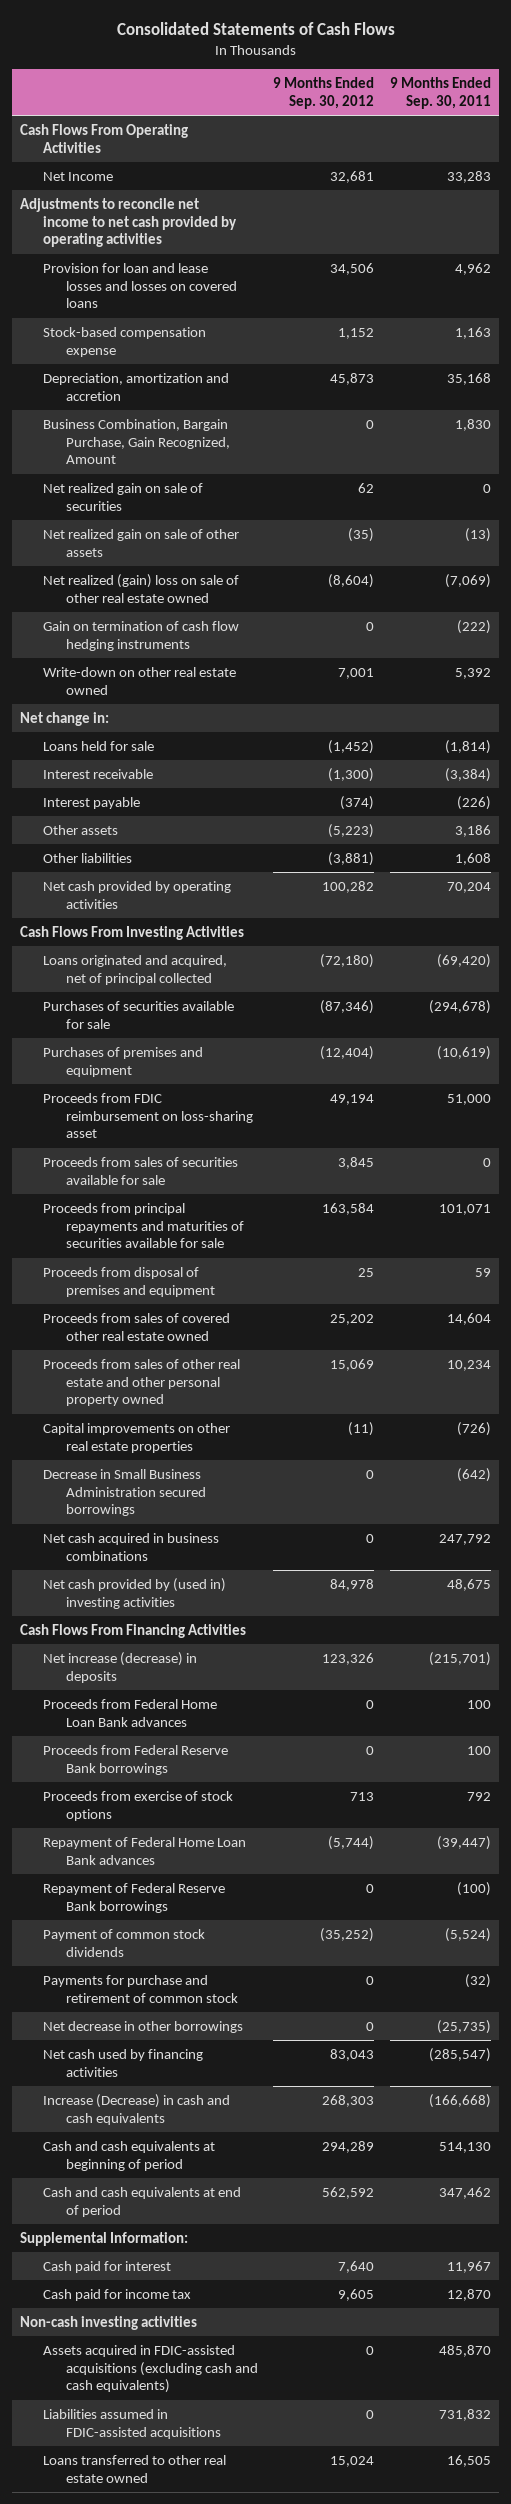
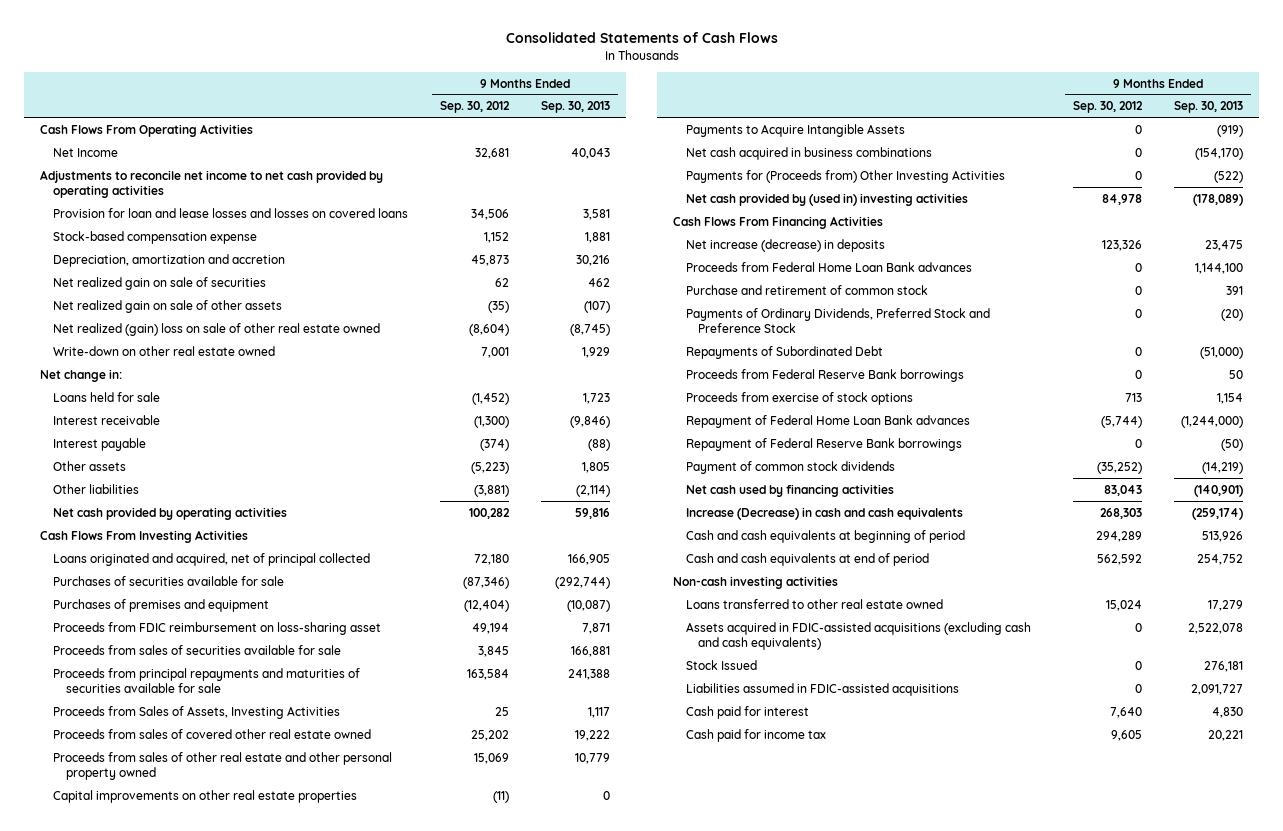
- | 9 Months Ended Sep. 30, 2012 | 9 Months Ended Sep. 30, 2011
+ | 9 Months Ended Sep. 30, 2012 | 9 Months Ended Sep. 30, 2013
- Business Combination, Bargain Purchase, Gain Recognized, Amount | 0 | 1,830
- Gain on termination of cash flow hedging instruments | 0 | (222)
- Loans originated and acquired, net of principal collected | (72,180) | (69,420)
+ Loans originated and acquired, net of principal collected | 72,180 | 166,905
- Proceeds from disposal of premises and equipment | 25 | 59
+ Proceeds from Sales of Assets, Investing Activities | 25 | 1,117
- Decrease in Small Business Administration secured borrowings | 0 | (642)
+ Payments to Acquire Intangible Assets | 0 | (919)
+ Payments for (Proceeds from) Other Investing Activities | 0 | (522)
+ Purchase and retirement of common stock | 0 | 391
+ Payments of Ordinary Dividends, Preferred Stock and Preference Stock | 0 | (20)
+ Repayments of Subordinated Debt | 0 | (51,000)
- Payments for purchase and retirement of common stock | 0 | (32)
- Net decrease in other borrowings | 0 | (25,735)
- Supplemental Information:
moved up: Loans transferred to other real estate owned | 15,024 | 17,279
+ Stock Issued | 0 | 276,181
moved down: Cash paid for interest | 7,640 | 4,830
moved down: Cash paid for income tax | 9,605 | 20,221

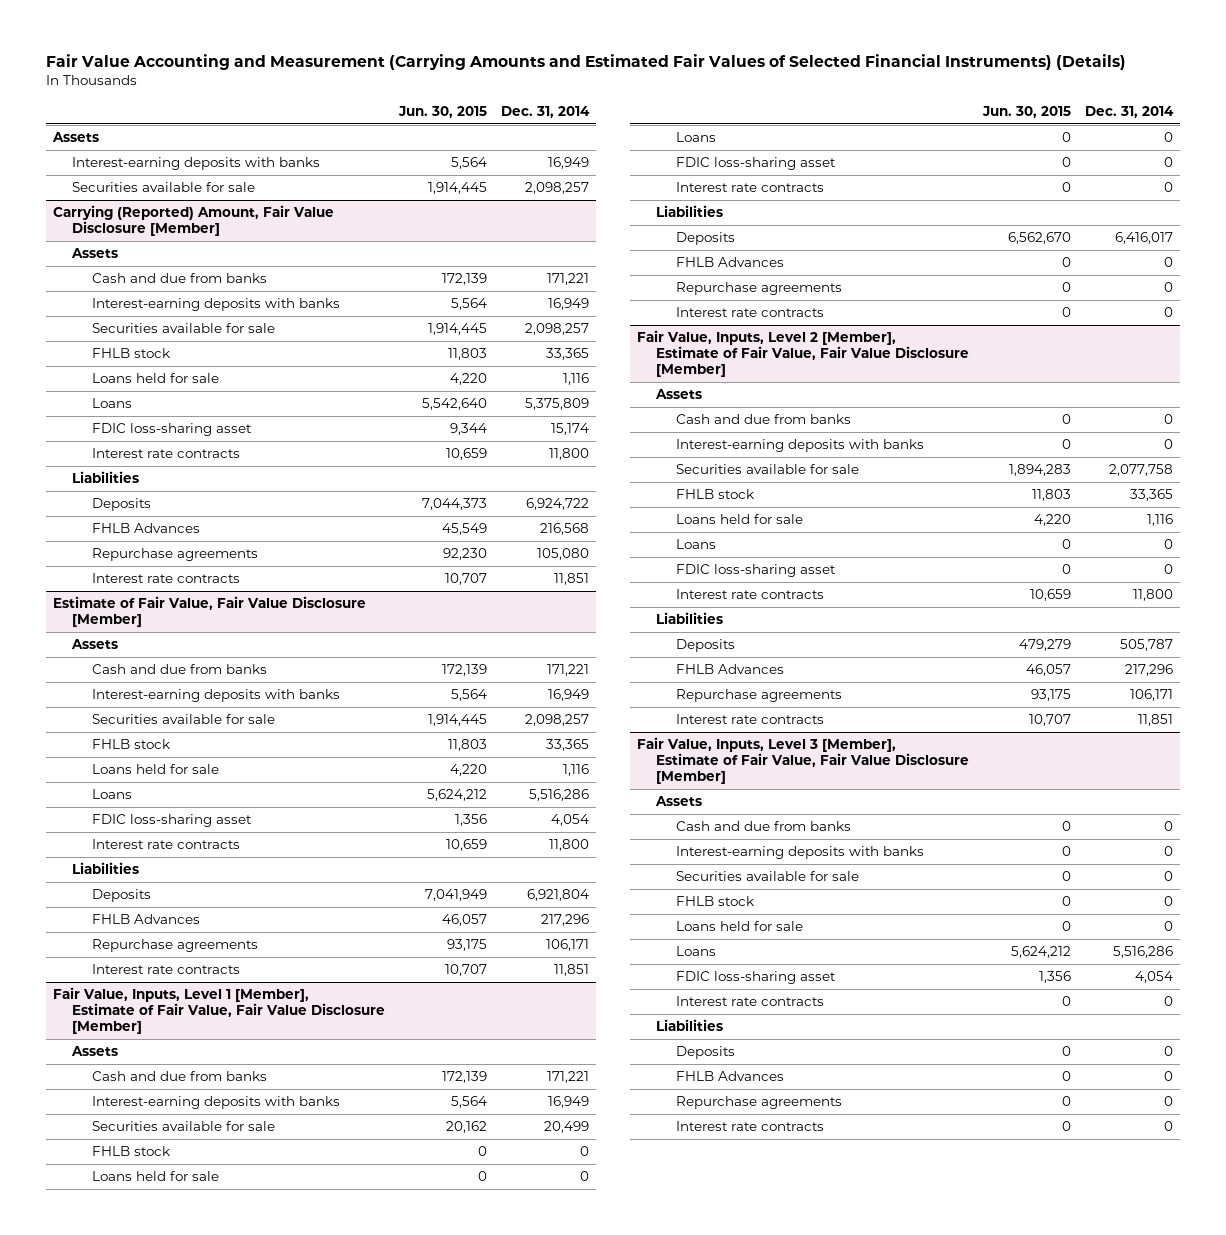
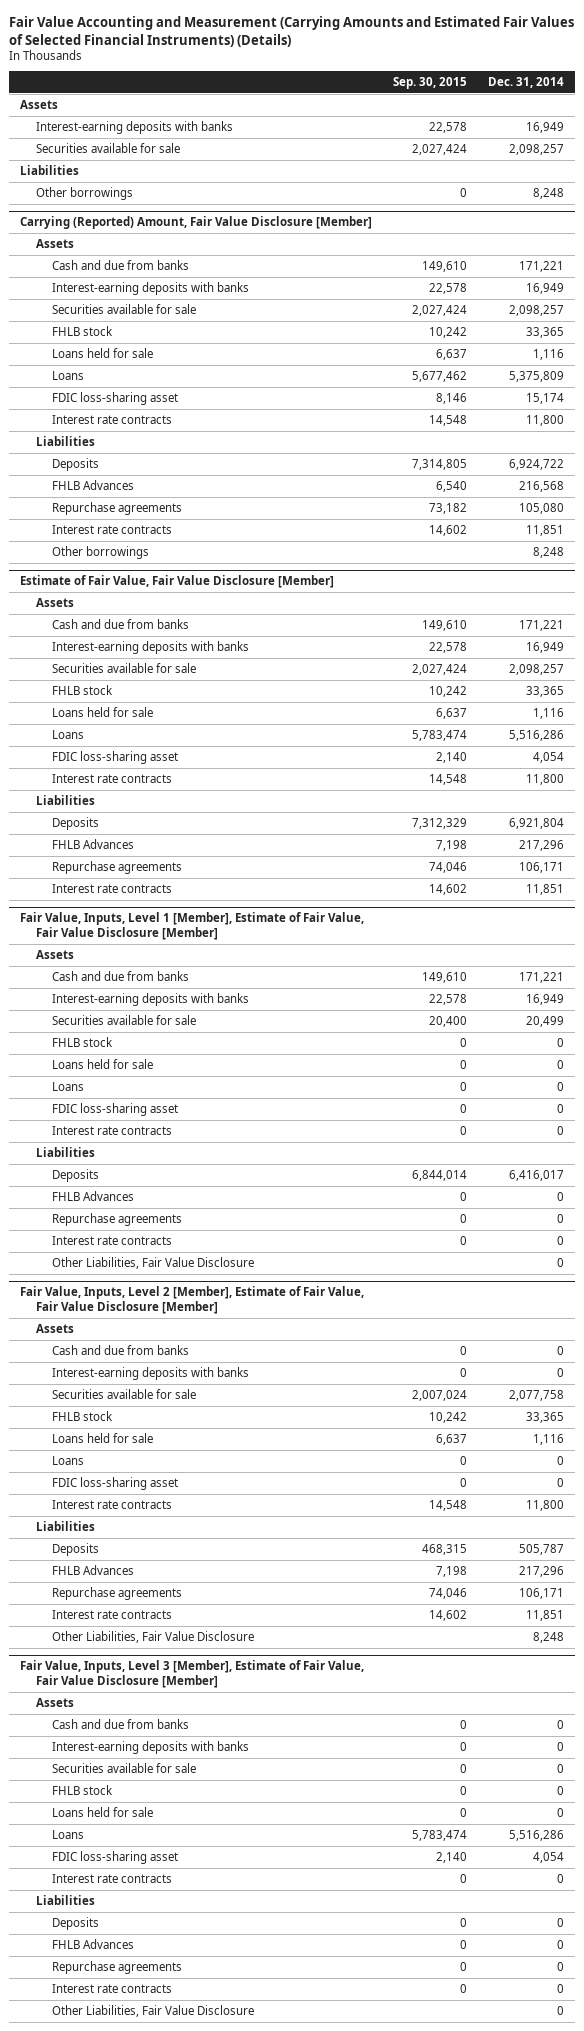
- | Jun. 30, 2015 | Dec. 31, 2014
+ | Sep. 30, 2015 | Dec. 31, 2014
+ Liabilities
+ Other borrowings | 0 | 8,248
@ Carrying (Reported) Amount, Fair Value Disclosure [Member]
+ Other borrowings | | 8,248
@ Fair Value, Inputs, Level 1 [Member], Estimate of Fair Value, Fair Value Disclosure [Member]
+ Other Liabilities, Fair Value Disclosure | | 0
@ Fair Value, Inputs, Level 2 [Member], Estimate of Fair Value, Fair Value Disclosure [Member]
+ Other Liabilities, Fair Value Disclosure | | 8,248
@ Fair Value, Inputs, Level 3 [Member], Estimate of Fair Value, Fair Value Disclosure [Member]
+ Other Liabilities, Fair Value Disclosure | | 0

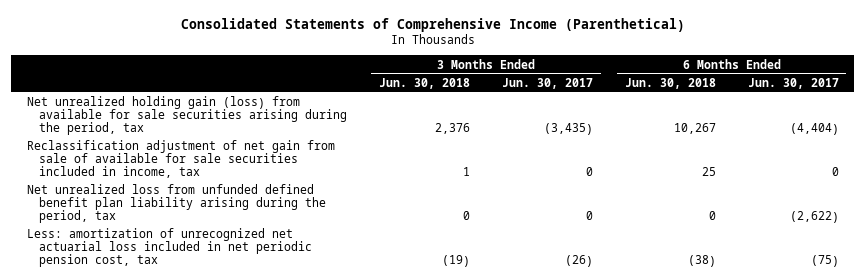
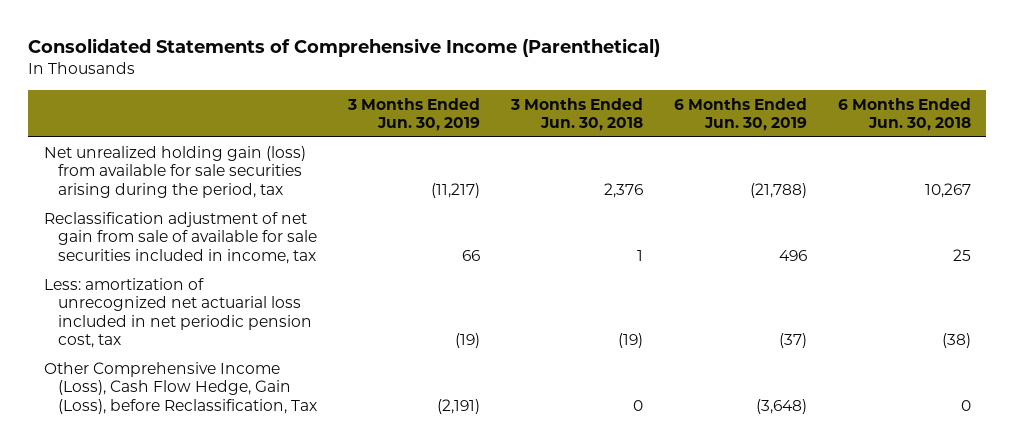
- | 3 Months Ended Jun. 30, 2018 | 3 Months Ended Jun. 30, 2017 | 6 Months Ended Jun. 30, 2018 | 6 Months Ended Jun. 30, 2017
+ | 3 Months Ended Jun. 30, 2019 | 3 Months Ended Jun. 30, 2018 | 6 Months Ended Jun. 30, 2019 | 6 Months Ended Jun. 30, 2018
- Net unrealized loss from unfunded defined benefit plan liability arising during the period, tax | 0 | 0 | 0 | (2,622)
+ Other Comprehensive Income (Loss), Cash Flow Hedge, Gain (Loss), before Reclassification, Tax | (2,191) | 0 | (3,648) | 0

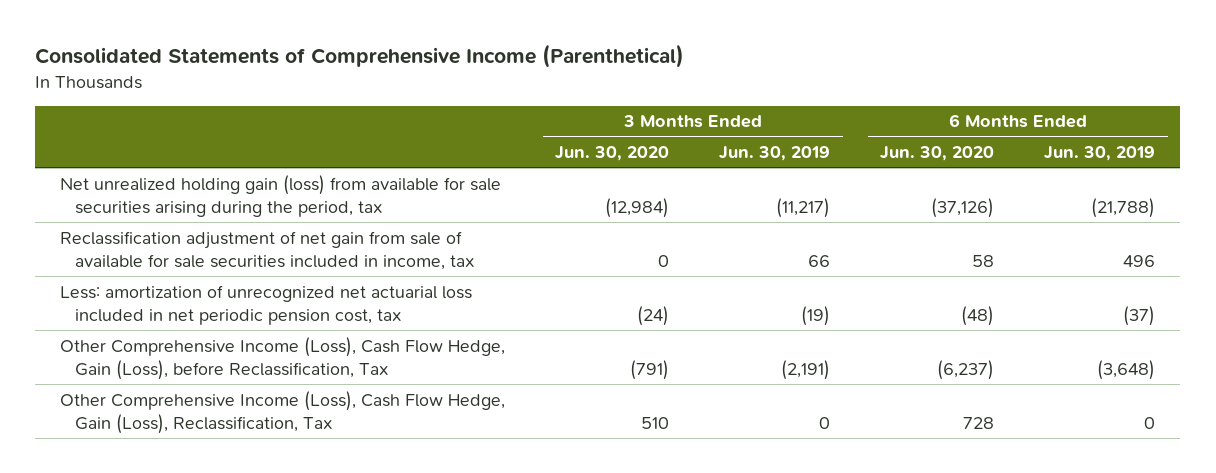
- | 3 Months Ended Jun. 30, 2019 | 3 Months Ended Jun. 30, 2018 | 6 Months Ended Jun. 30, 2019 | 6 Months Ended Jun. 30, 2018
+ | 3 Months Ended Jun. 30, 2020 | 3 Months Ended Jun. 30, 2019 | 6 Months Ended Jun. 30, 2020 | 6 Months Ended Jun. 30, 2019
+ Other Comprehensive Income (Loss), Cash Flow Hedge, Gain (Loss), Reclassification, Tax | 510 | 0 | 728 | 0

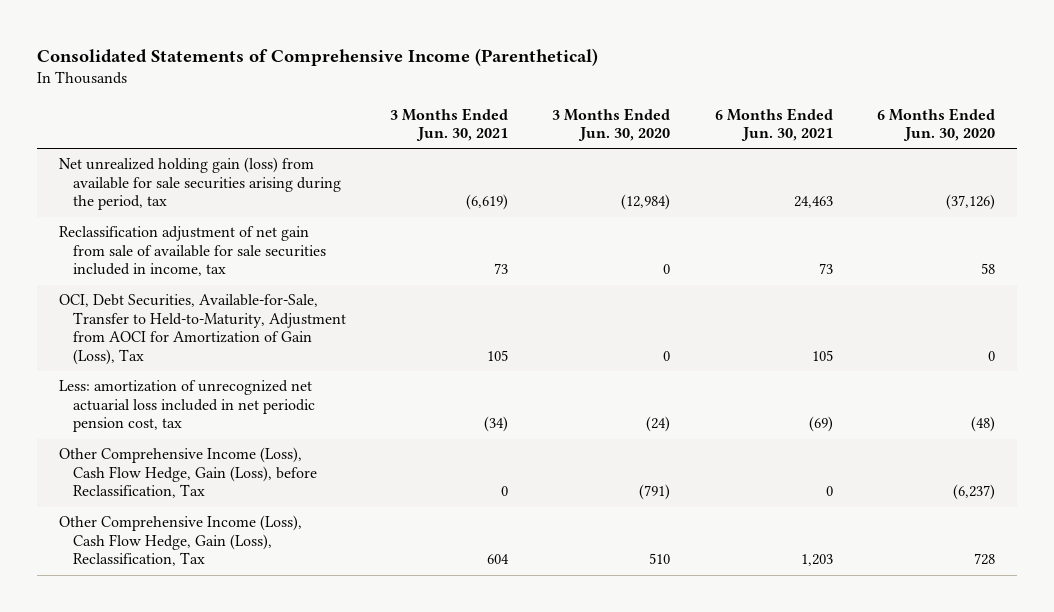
- | 3 Months Ended Jun. 30, 2020 | 3 Months Ended Jun. 30, 2019 | 6 Months Ended Jun. 30, 2020 | 6 Months Ended Jun. 30, 2019
+ | 3 Months Ended Jun. 30, 2021 | 3 Months Ended Jun. 30, 2020 | 6 Months Ended Jun. 30, 2021 | 6 Months Ended Jun. 30, 2020
+ OCI, Debt Securities, Available-for-Sale, Transfer to Held-to-Maturity, Adjustment from AOCI for Amortization of Gain (Loss), Tax | 105 | 0 | 105 | 0

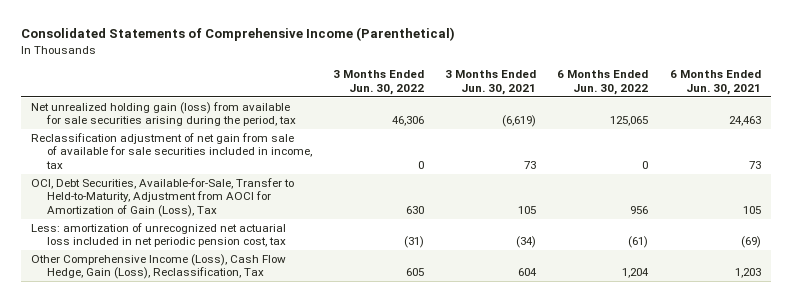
- | 3 Months Ended Jun. 30, 2021 | 3 Months Ended Jun. 30, 2020 | 6 Months Ended Jun. 30, 2021 | 6 Months Ended Jun. 30, 2020
+ | 3 Months Ended Jun. 30, 2022 | 3 Months Ended Jun. 30, 2021 | 6 Months Ended Jun. 30, 2022 | 6 Months Ended Jun. 30, 2021
- Other Comprehensive Income (Loss), Cash Flow Hedge, Gain (Loss), before Reclassification, Tax | 0 | (791) | 0 | (6,237)

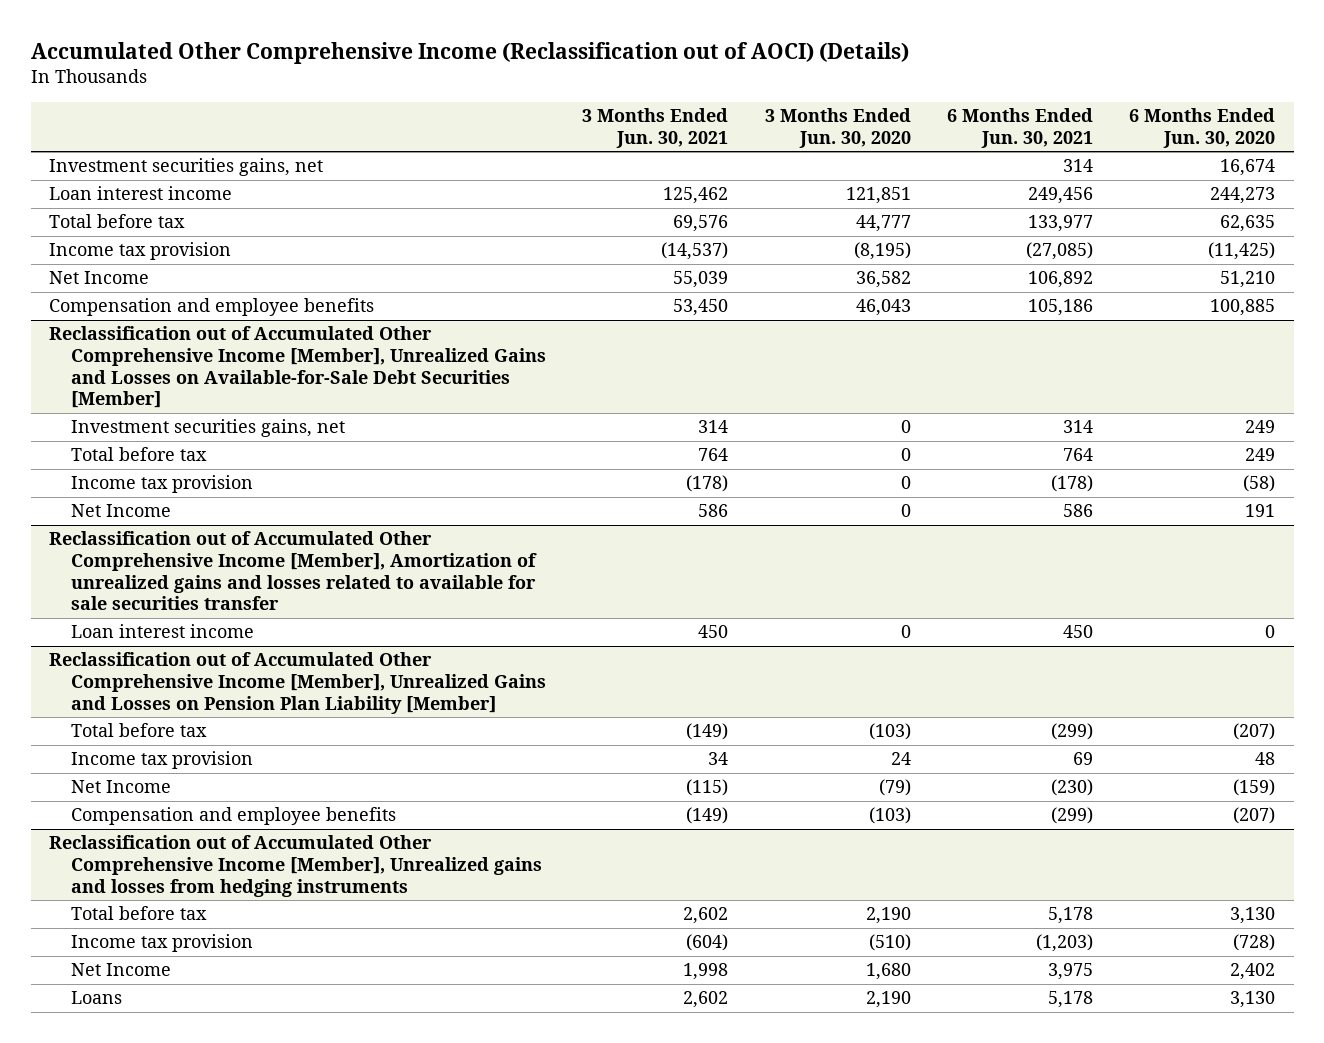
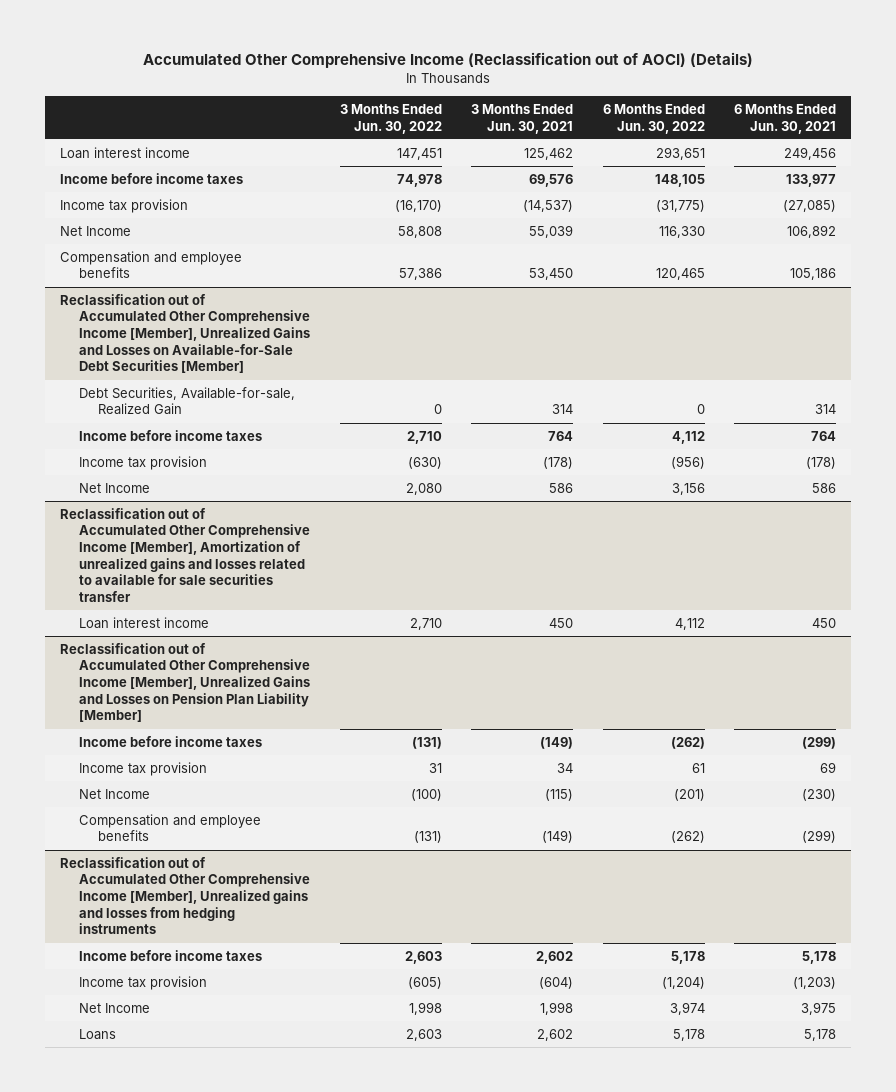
- | 3 Months Ended Jun. 30, 2021 | 3 Months Ended Jun. 30, 2020 | 6 Months Ended Jun. 30, 2021 | 6 Months Ended Jun. 30, 2020
+ | 3 Months Ended Jun. 30, 2022 | 3 Months Ended Jun. 30, 2021 | 6 Months Ended Jun. 30, 2022 | 6 Months Ended Jun. 30, 2021
- Investment securities gains, net | | | 314 | 16,674
- Total before tax | 69,576 | 44,777 | 133,977 | 62,635
+ Income before income taxes | 74,978 | 69,576 | 148,105 | 133,977
@ Reclassification out of Accumulated Other Comprehensive Income [Member], Unrealized Gains and Losses on Available-for-Sale Debt Securities [Member]
- Investment securities gains, net | 314 | 0 | 314 | 249
- Total before tax | 764 | 0 | 764 | 249
+ Debt Securities, Available-for-sale, Realized Gain | 0 | 314 | 0 | 314
+ Income before income taxes | 2,710 | 764 | 4,112 | 764
@ Reclassification out of Accumulated Other Comprehensive Income [Member], Unrealized Gains and Losses on Pension Plan Liability [Member]
- Total before tax | (149) | (103) | (299) | (207)
+ Income before income taxes | (131) | (149) | (262) | (299)
@ Reclassification out of Accumulated Other Comprehensive Income [Member], Unrealized gains and losses from hedging instruments
- Total before tax | 2,602 | 2,190 | 5,178 | 3,130
+ Income before income taxes | 2,603 | 2,602 | 5,178 | 5,178

